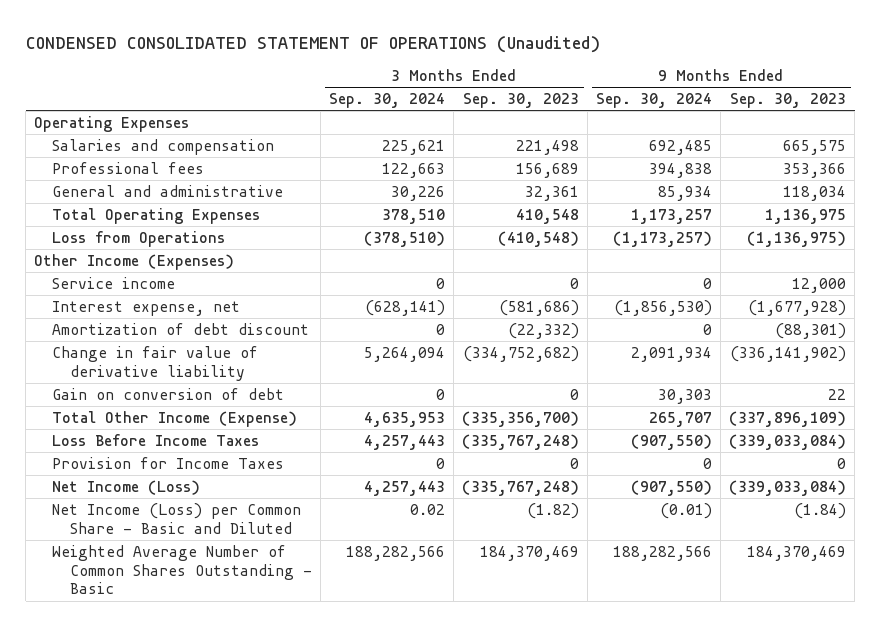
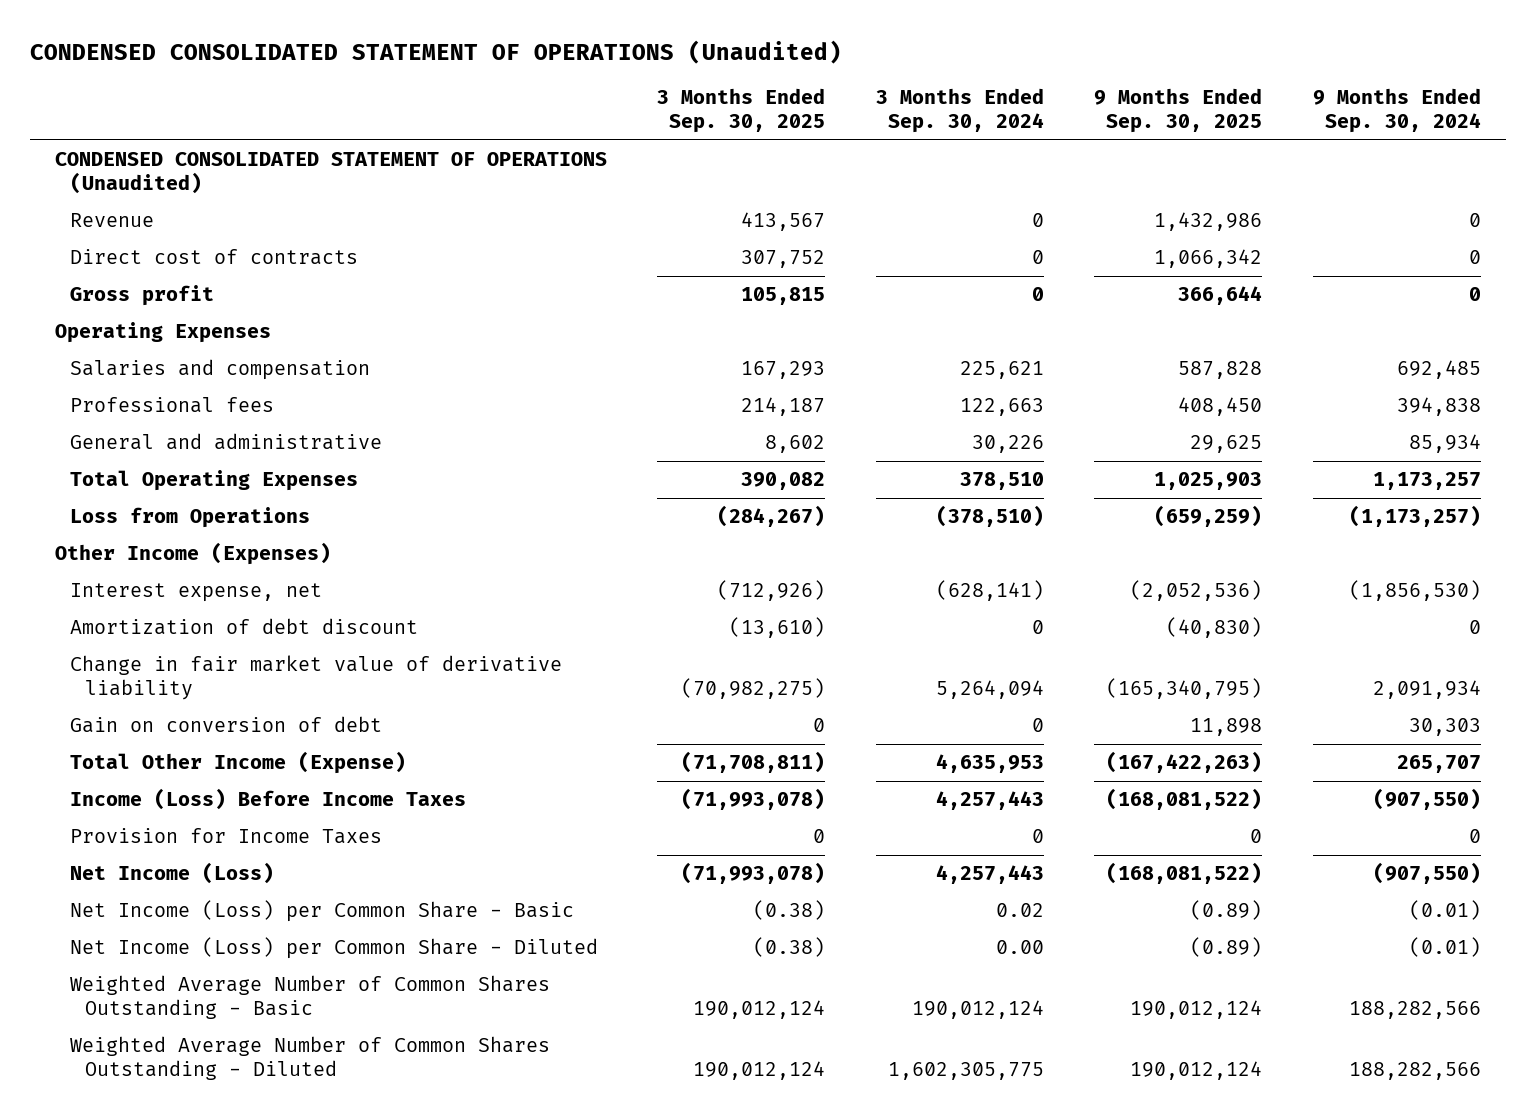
- | 3 Months Ended Sep. 30, 2024 | 3 Months Ended Sep. 30, 2023 | 9 Months Ended Sep. 30, 2024 | 9 Months Ended Sep. 30, 2023
+ | 3 Months Ended Sep. 30, 2025 | 3 Months Ended Sep. 30, 2024 | 9 Months Ended Sep. 30, 2025 | 9 Months Ended Sep. 30, 2024
+ CONDENSED CONSOLIDATED STATEMENT OF OPERATIONS (Unaudited)
+ Revenue | 413,567 | 0 | 1,432,986 | 0
+ Direct cost of contracts | 307,752 | 0 | 1,066,342 | 0
+ Gross profit | 105,815 | 0 | 366,644 | 0
- Service income | 0 | 0 | 0 | 12,000
- Change in fair value of derivative liability | 5,264,094 | (334,752,682) | 2,091,934 | (336,141,902)
+ Change in fair market value of derivative liability | (70,982,275) | 5,264,094 | (165,340,795) | 2,091,934
- Loss Before Income Taxes | 4,257,443 | (335,767,248) | (907,550) | (339,033,084)
+ Income (Loss) Before Income Taxes | (71,993,078) | 4,257,443 | (168,081,522) | (907,550)
- Net Income (Loss) per Common Share - Basic and Diluted | 0.02 | (1.82) | (0.01) | (1.84)
- Weighted Average Number of Common Shares Outstanding - Basic | 188,282,566 | 184,370,469 | 188,282,566 | 184,370,469
+ Net Income (Loss) per Common Share - Basic | (0.38) | 0.02 | (0.89) | (0.01)
+ Net Income (Loss) per Common Share - Diluted | (0.38) | 0.00 | (0.89) | (0.01)
+ Weighted Average Number of Common Shares Outstanding - Basic | 190,012,124 | 190,012,124 | 190,012,124 | 188,282,566
+ Weighted Average Number of Common Shares Outstanding - Diluted | 190,012,124 | 1,602,305,775 | 190,012,124 | 188,282,566

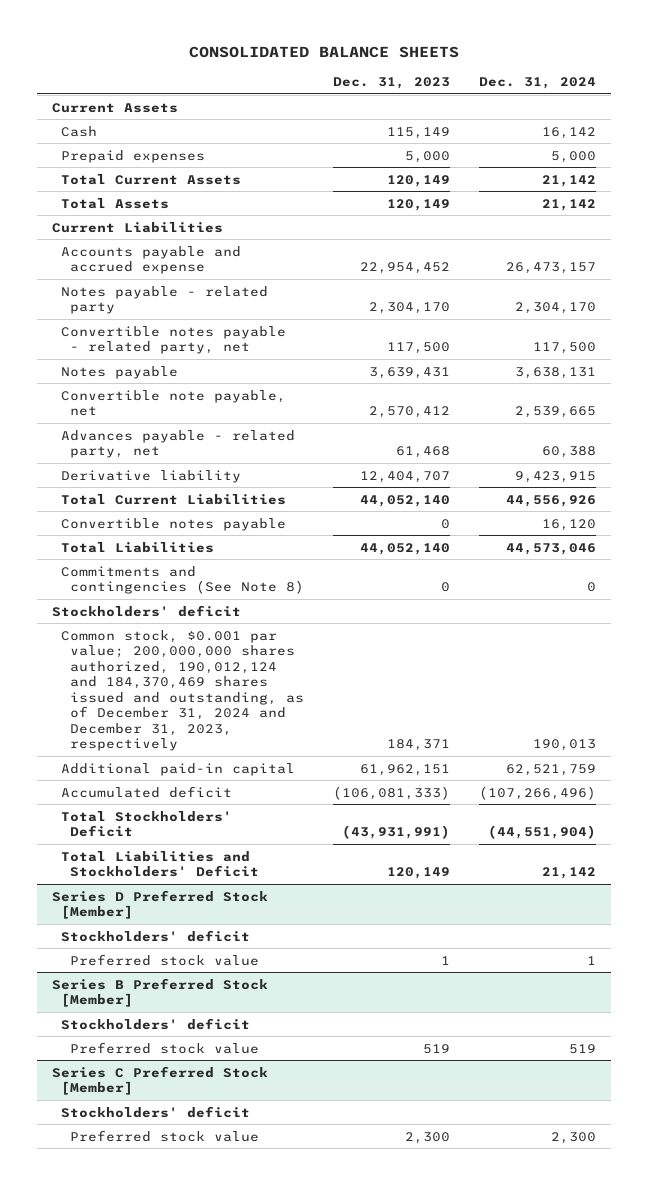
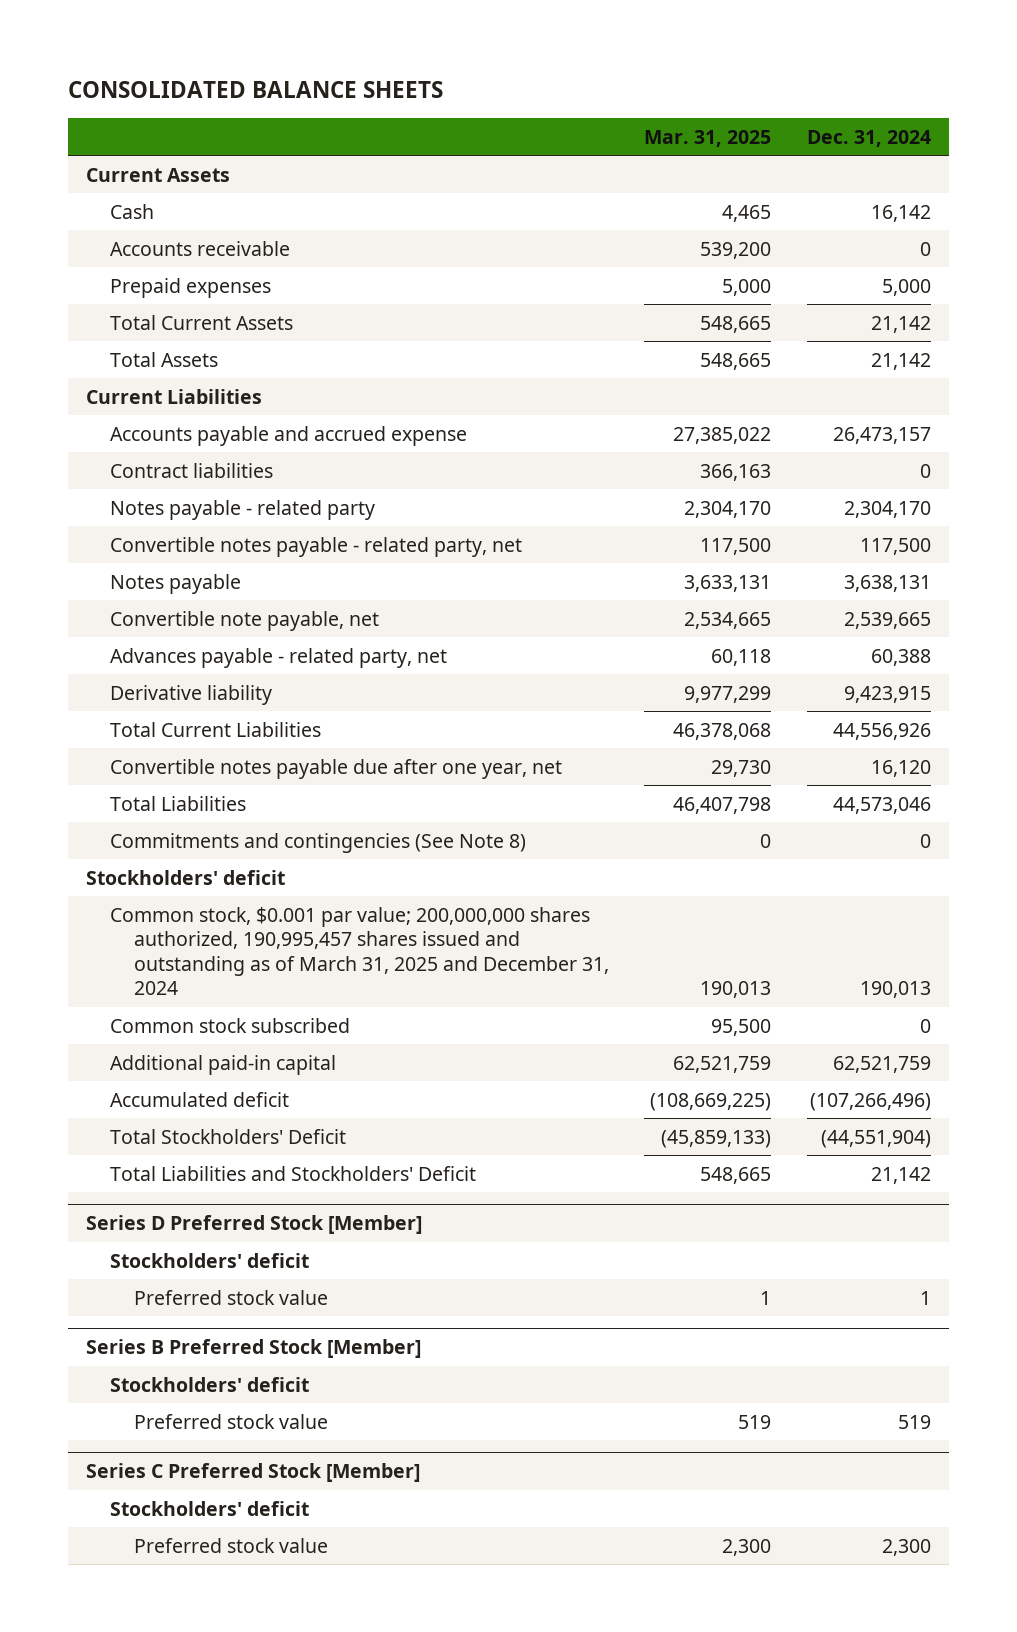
- | Dec. 31, 2023 | Dec. 31, 2024
+ | Mar. 31, 2025 | Dec. 31, 2024
+ Accounts receivable | 539,200 | 0
+ Contract liabilities | 366,163 | 0
- Convertible notes payable | 0 | 16,120
+ Convertible notes payable due after one year, net | 29,730 | 16,120
- Common stock, $0.001 par value; 200,000,000 shares authorized, 190,012,124 and 184,370,469 shares issued and outstanding, as of December 31, 2024 and December 31, 2023, respectively | 184,371 | 190,013
+ Common stock, $0.001 par value; 200,000,000 shares authorized, 190,995,457 shares issued and outstanding as of March 31, 2025 and December 31, 2024 | 190,013 | 190,013
+ Common stock subscribed | 95,500 | 0

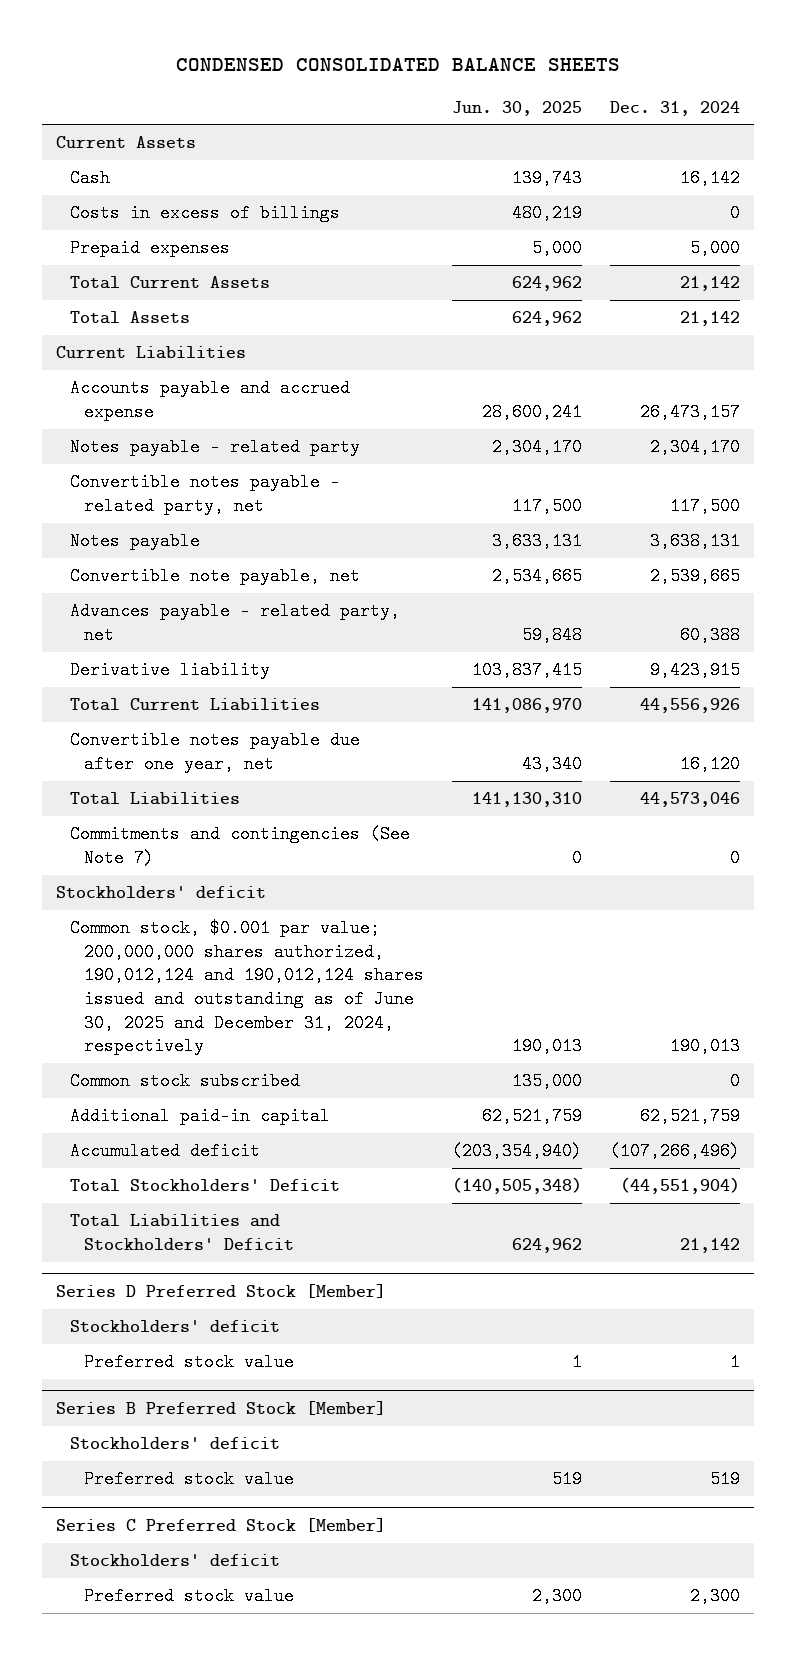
- CONSOLIDATED BALANCE SHEETS
+ CONDENSED CONSOLIDATED BALANCE SHEETS
- | Mar. 31, 2025 | Dec. 31, 2024
+ | Jun. 30, 2025 | Dec. 31, 2024
- Accounts receivable | 539,200 | 0
+ Costs in excess of billings | 480,219 | 0
- Contract liabilities | 366,163 | 0
- Commitments and contingencies (See Note 8) | 0 | 0
+ Commitments and contingencies (See Note 7) | 0 | 0
- Common stock, $0.001 par value; 200,000,000 shares authorized, 190,995,457 shares issued and outstanding as of March 31, 2025 and December 31, 2024 | 190,013 | 190,013
+ Common stock, $0.001 par value; 200,000,000 shares authorized, 190,012,124 and 190,012,124 shares issued and outstanding as of June 30, 2025 and December 31, 2024, respectively | 190,013 | 190,013

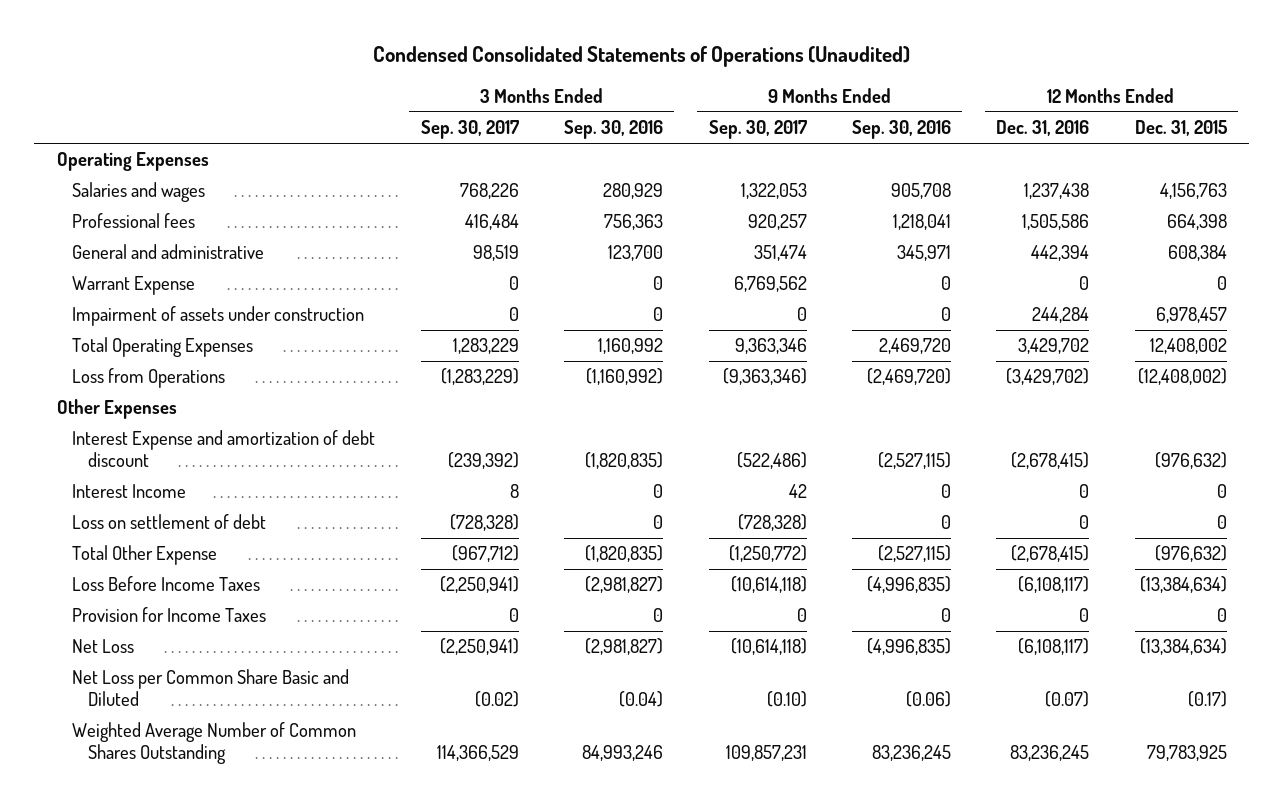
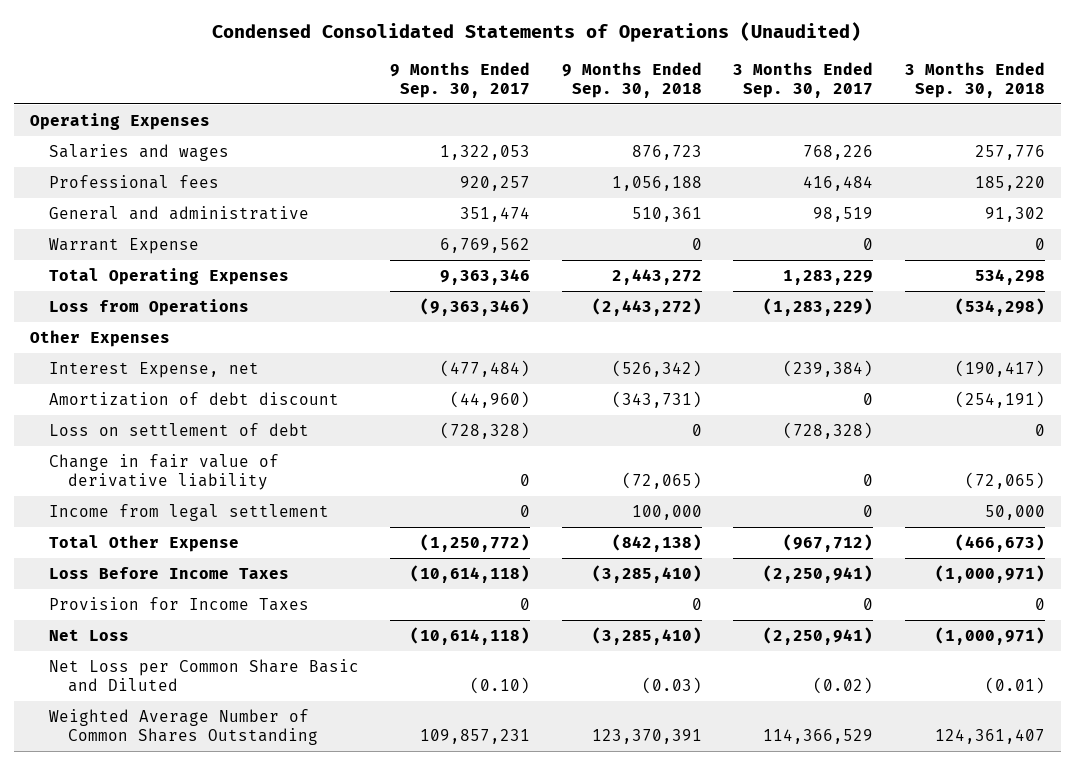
- | 3 Months Ended Sep. 30, 2017 | 3 Months Ended Sep. 30, 2016 | 9 Months Ended Sep. 30, 2017 | 9 Months Ended Sep. 30, 2016 | 12 Months Ended Dec. 31, 2016 | 12 Months Ended Dec. 31, 2015
+ | 9 Months Ended Sep. 30, 2017 | 9 Months Ended Sep. 30, 2018 | 3 Months Ended Sep. 30, 2017 | 3 Months Ended Sep. 30, 2018
- Impairment of assets under construction | 0 | 0 | 0 | 0 | 244,284 | 6,978,457
- Interest Expense and amortization of debt discount | (239,392) | (1,820,835) | (522,486) | (2,527,115) | (2,678,415) | (976,632)
- Interest Income | 8 | 0 | 42 | 0 | 0 | 0
+ Interest Expense, net | (477,484) | (526,342) | (239,384) | (190,417)
+ Amortization of debt discount | (44,960) | (343,731) | 0 | (254,191)
+ Change in fair value of derivative liability | 0 | (72,065) | 0 | (72,065)
+ Income from legal settlement | 0 | 100,000 | 0 | 50,000

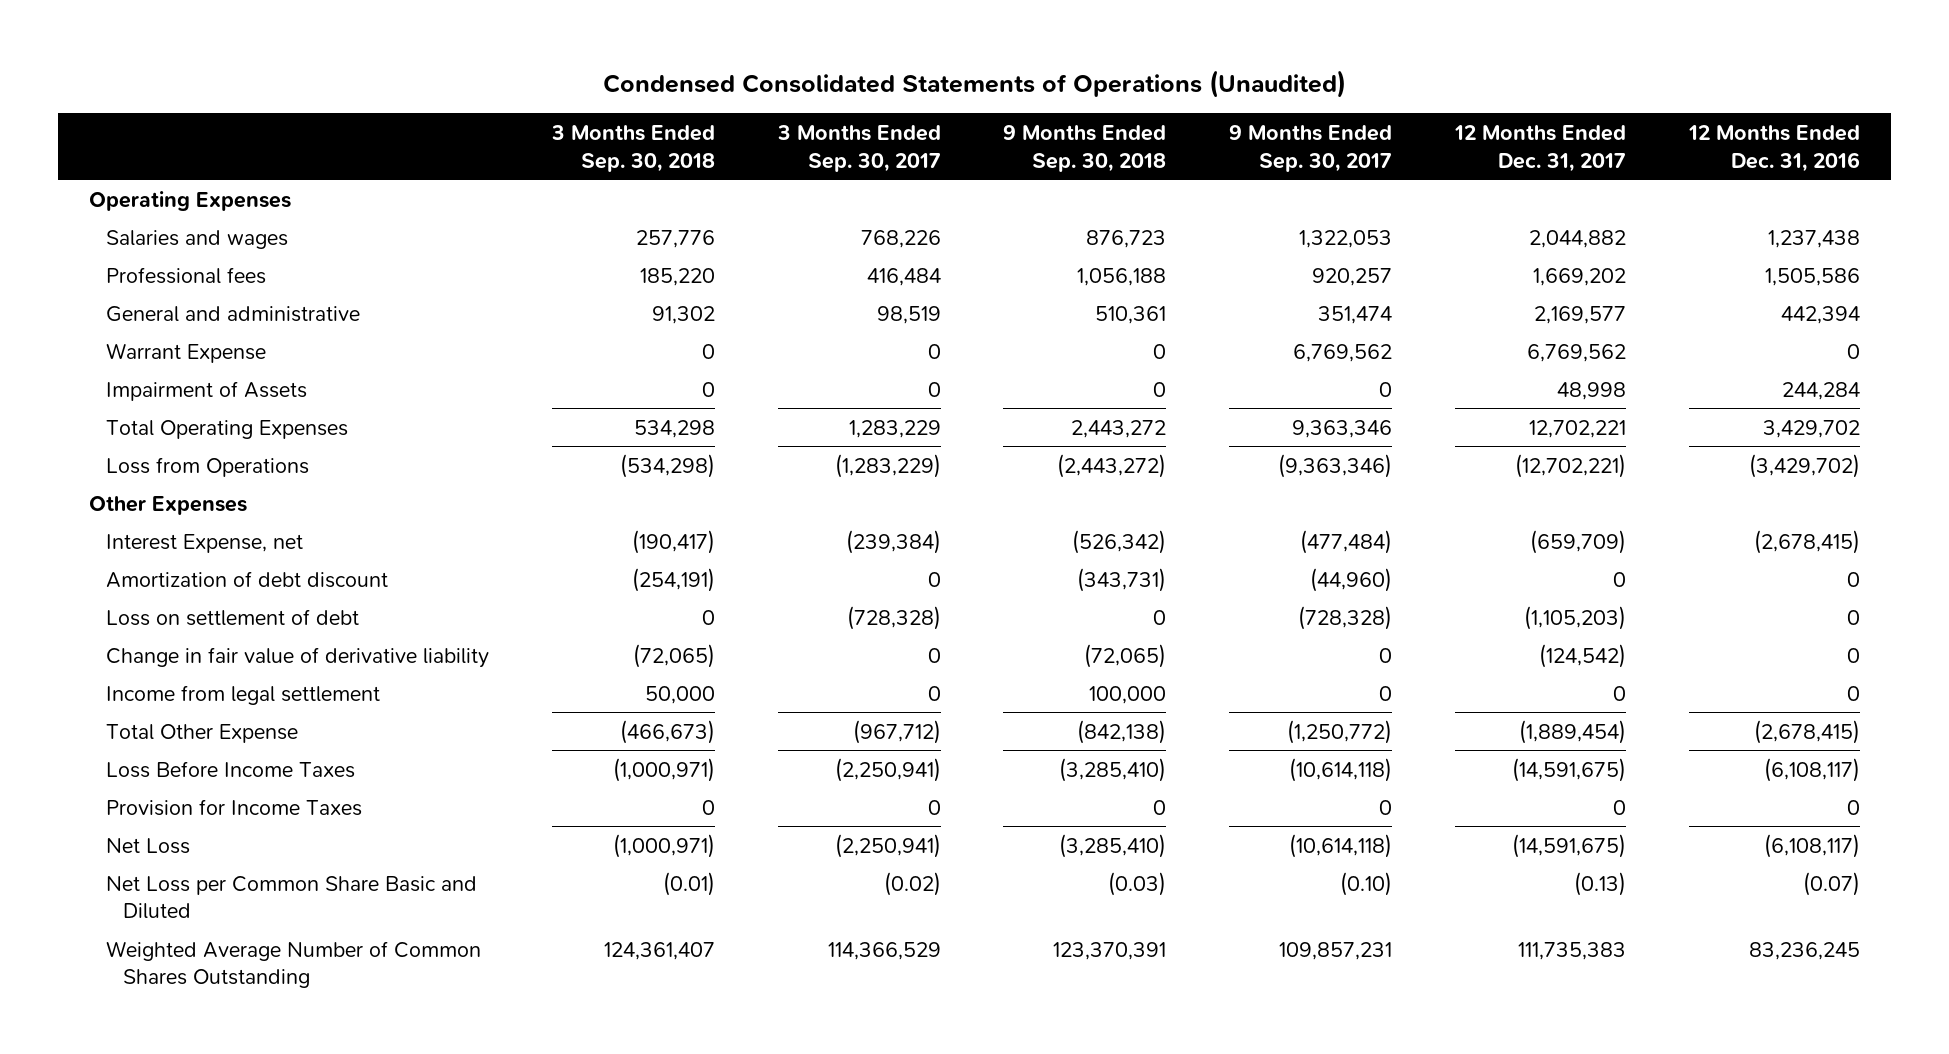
- | 9 Months Ended Sep. 30, 2017 | 9 Months Ended Sep. 30, 2018 | 3 Months Ended Sep. 30, 2017 | 3 Months Ended Sep. 30, 2018
+ | 3 Months Ended Sep. 30, 2018 | 3 Months Ended Sep. 30, 2017 | 9 Months Ended Sep. 30, 2018 | 9 Months Ended Sep. 30, 2017 | 12 Months Ended Dec. 31, 2017 | 12 Months Ended Dec. 31, 2016
+ Impairment of Assets | 0 | 0 | 0 | 0 | 48,998 | 244,284

